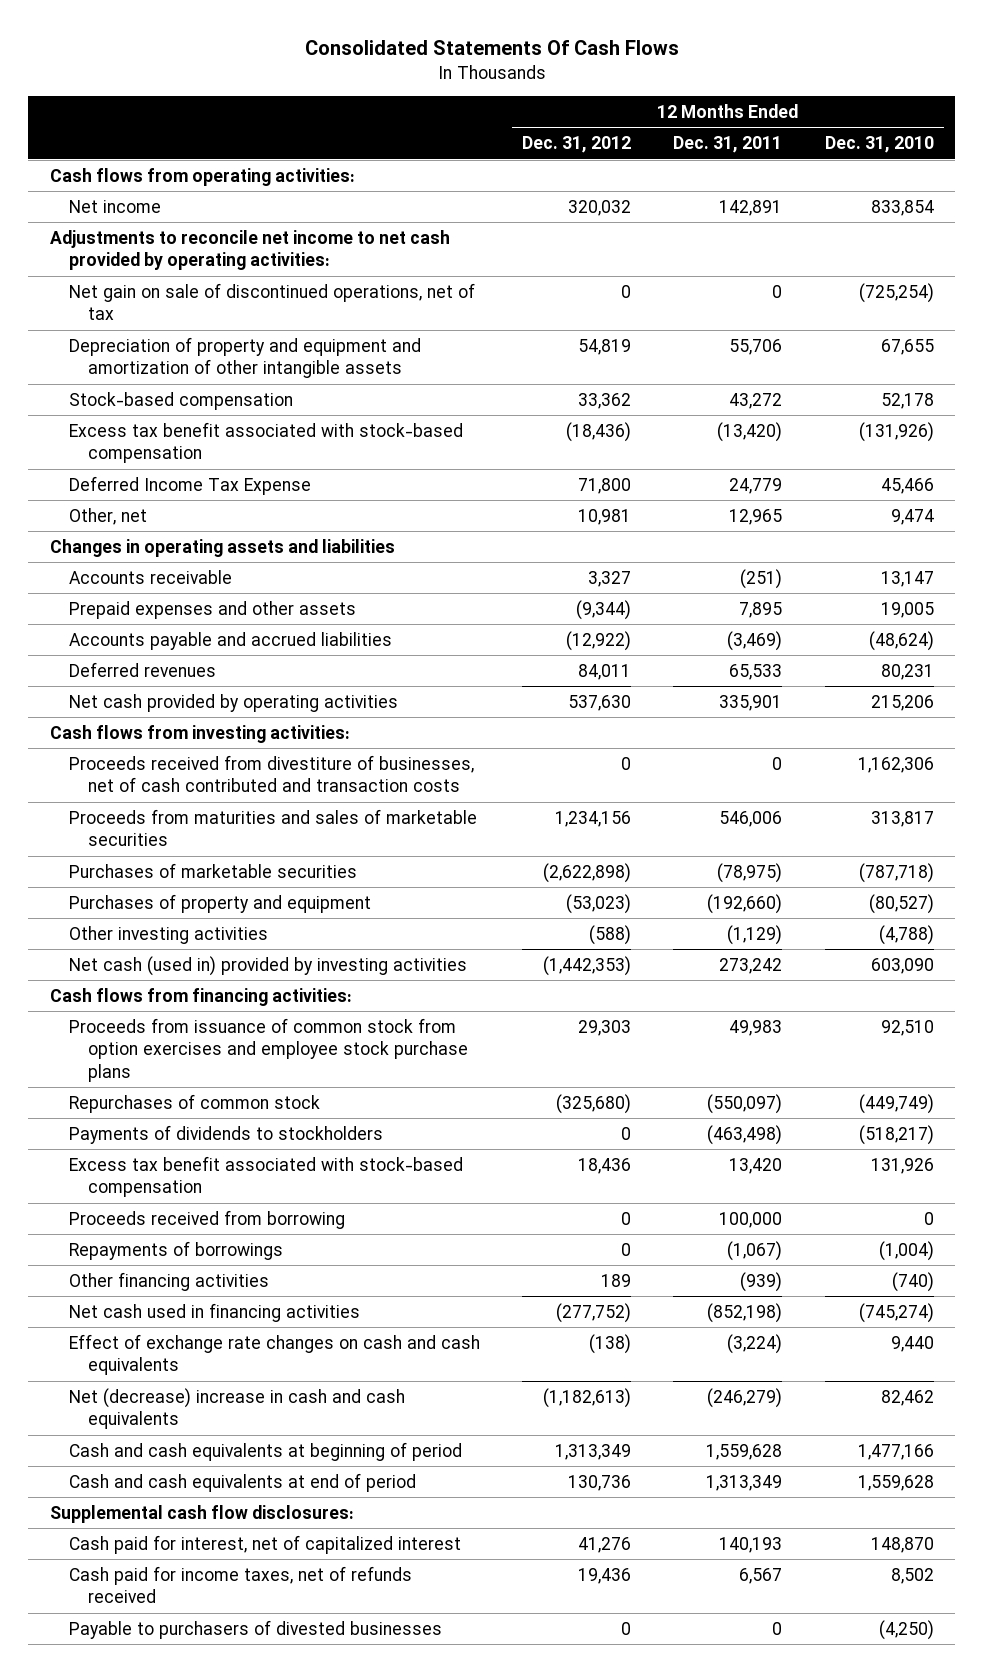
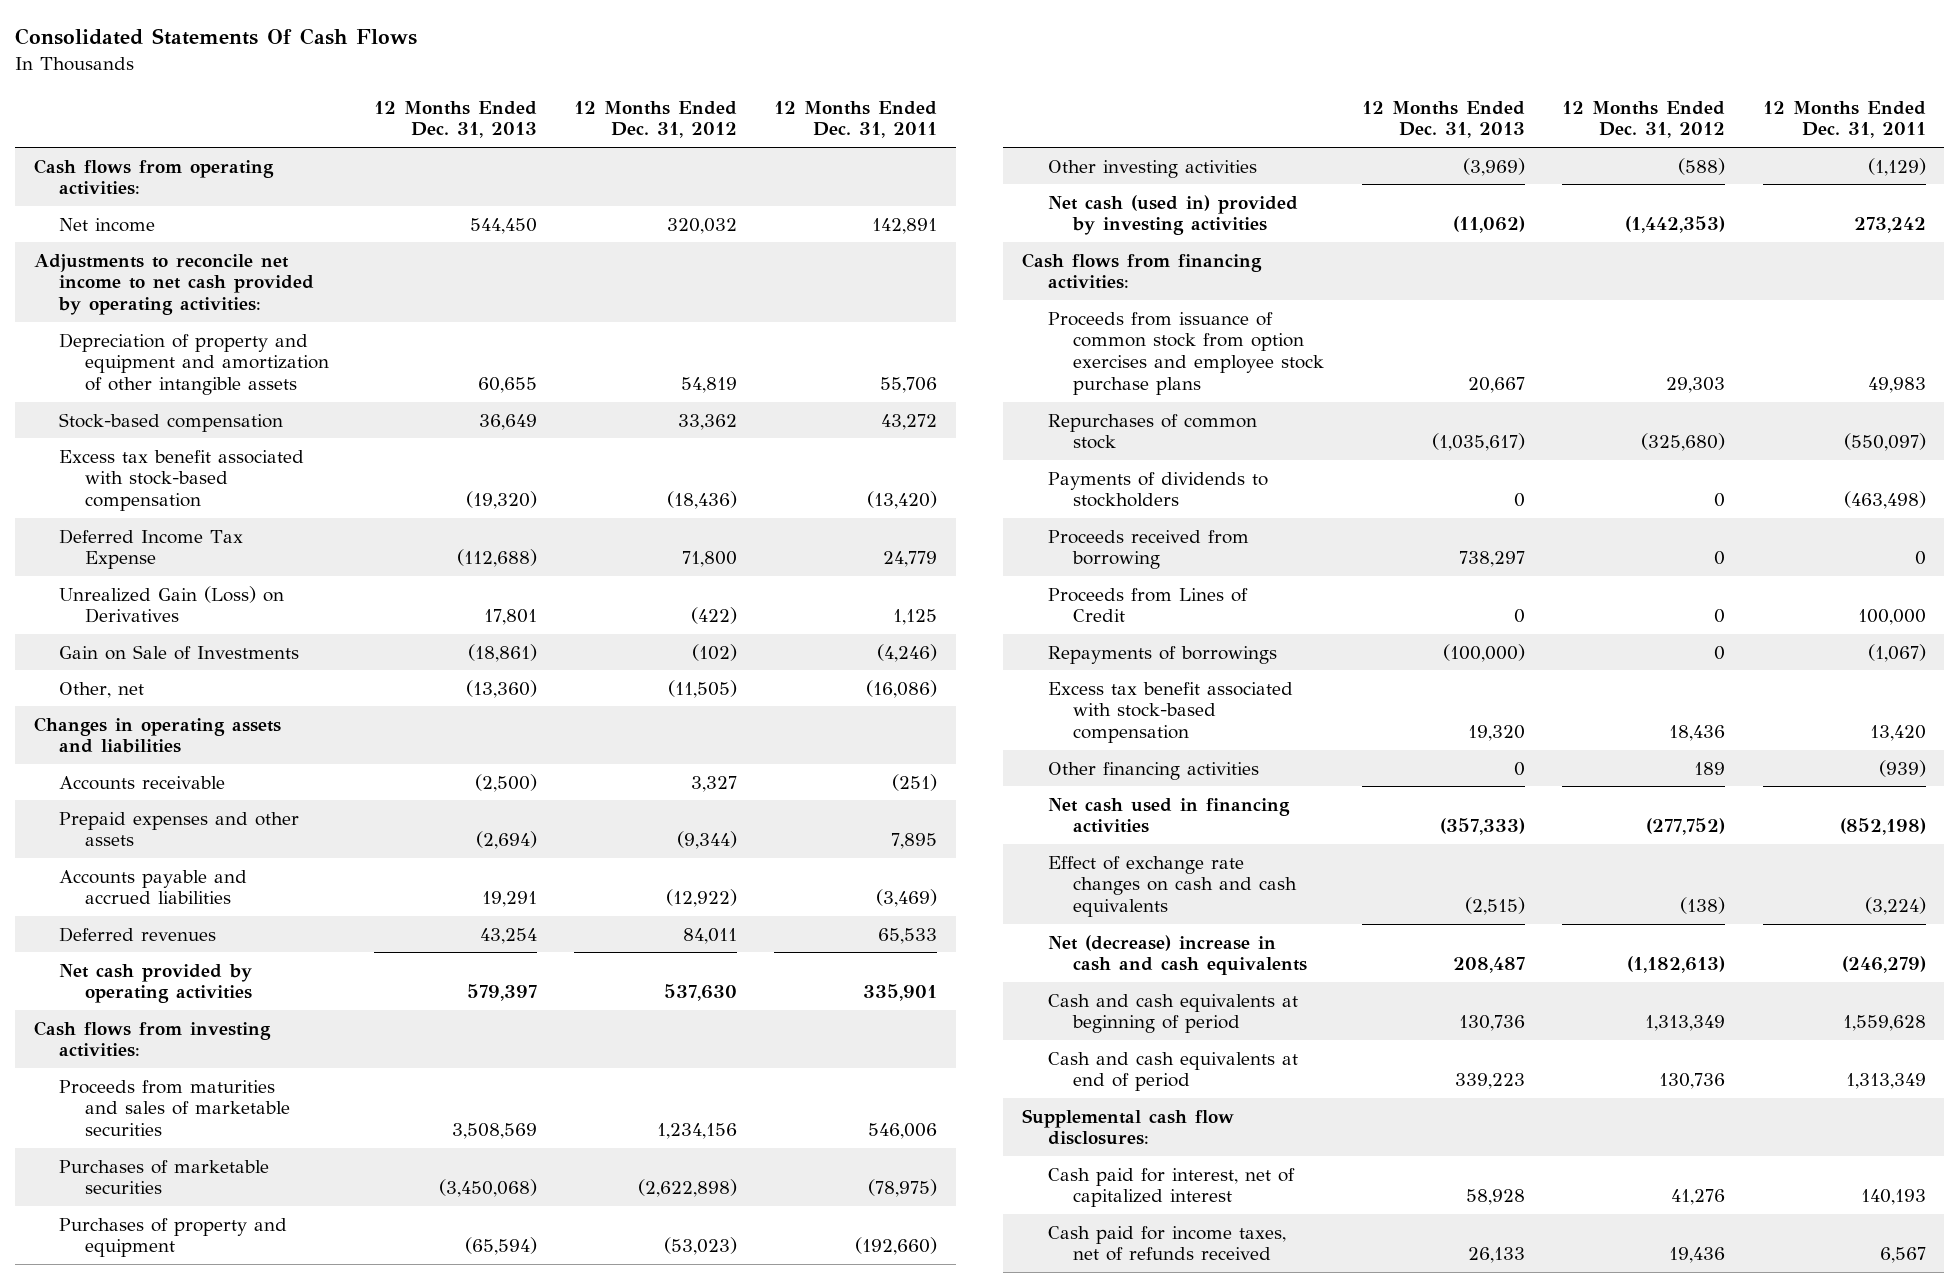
- | 12 Months Ended Dec. 31, 2012 | 12 Months Ended Dec. 31, 2011 | 12 Months Ended Dec. 31, 2010
+ | 12 Months Ended Dec. 31, 2013 | 12 Months Ended Dec. 31, 2012 | 12 Months Ended Dec. 31, 2011
- Net gain on sale of discontinued operations, net of tax | 0 | 0 | (725,254)
- Other, net | 10,981 | 12,965 | 9,474
+ Unrealized Gain (Loss) on Derivatives | 17,801 | (422) | 1,125
+ Gain on Sale of Investments | (18,861) | (102) | (4,246)
+ Other, net | (13,360) | (11,505) | (16,086)
- Proceeds received from divestiture of businesses, net of cash contributed and transaction costs | 0 | 0 | 1,162,306
- Proceeds received from borrowing | 0 | 100,000 | 0
+ Proceeds received from borrowing | 738,297 | 0 | 0
+ Proceeds from Lines of Credit | 0 | 0 | 100,000
moved down: Excess tax benefit associated with stock-based compensation | 19,320 | 18,436 | 13,420
- Payable to purchasers of divested businesses | 0 | 0 | (4,250)

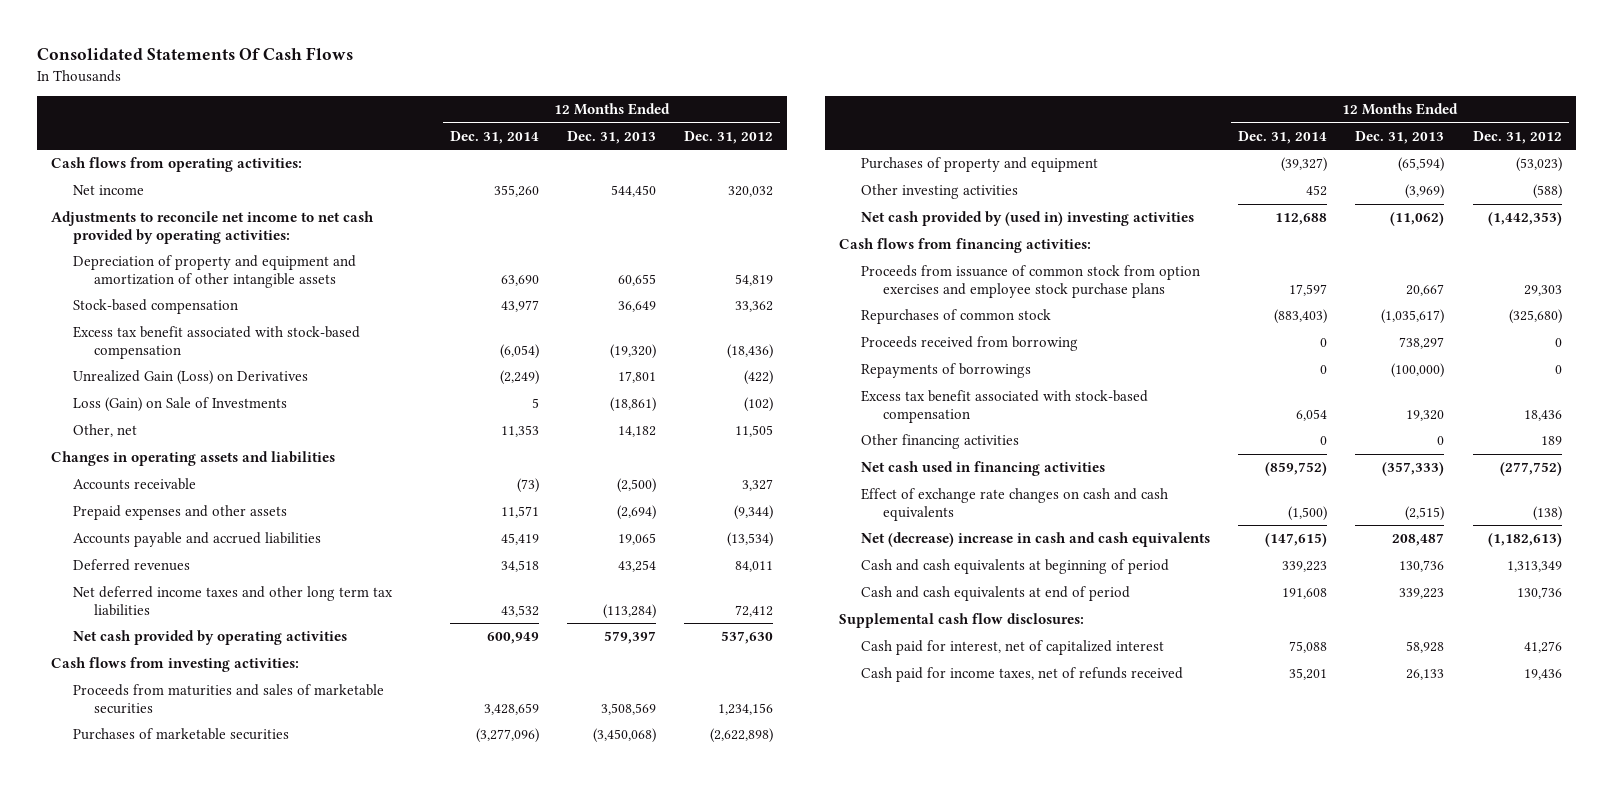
- | 12 Months Ended Dec. 31, 2013 | 12 Months Ended Dec. 31, 2012 | 12 Months Ended Dec. 31, 2011
+ | 12 Months Ended Dec. 31, 2014 | 12 Months Ended Dec. 31, 2013 | 12 Months Ended Dec. 31, 2012
- Deferred Income Tax Expense | (112,688) | 71,800 | 24,779
- Gain on Sale of Investments | (18,861) | (102) | (4,246)
- Other, net | (13,360) | (11,505) | (16,086)
+ Loss (Gain) on Sale of Investments | 5 | (18,861) | (102)
+ Other, net | 11,353 | 14,182 | 11,505
- Accounts payable and accrued liabilities | 19,291 | (12,922) | (3,469)
+ Accounts payable and accrued liabilities | 45,419 | 19,065 | (13,534)
+ Net deferred income taxes and other long term tax liabilities | 43,532 | (113,284) | 72,412
- Net cash (used in) provided by investing activities | (11,062) | (1,442,353) | 273,242
+ Net cash provided by (used in) investing activities | 112,688 | (11,062) | (1,442,353)
- Payments of dividends to stockholders | 0 | 0 | (463,498)
- Proceeds from Lines of Credit | 0 | 0 | 100,000

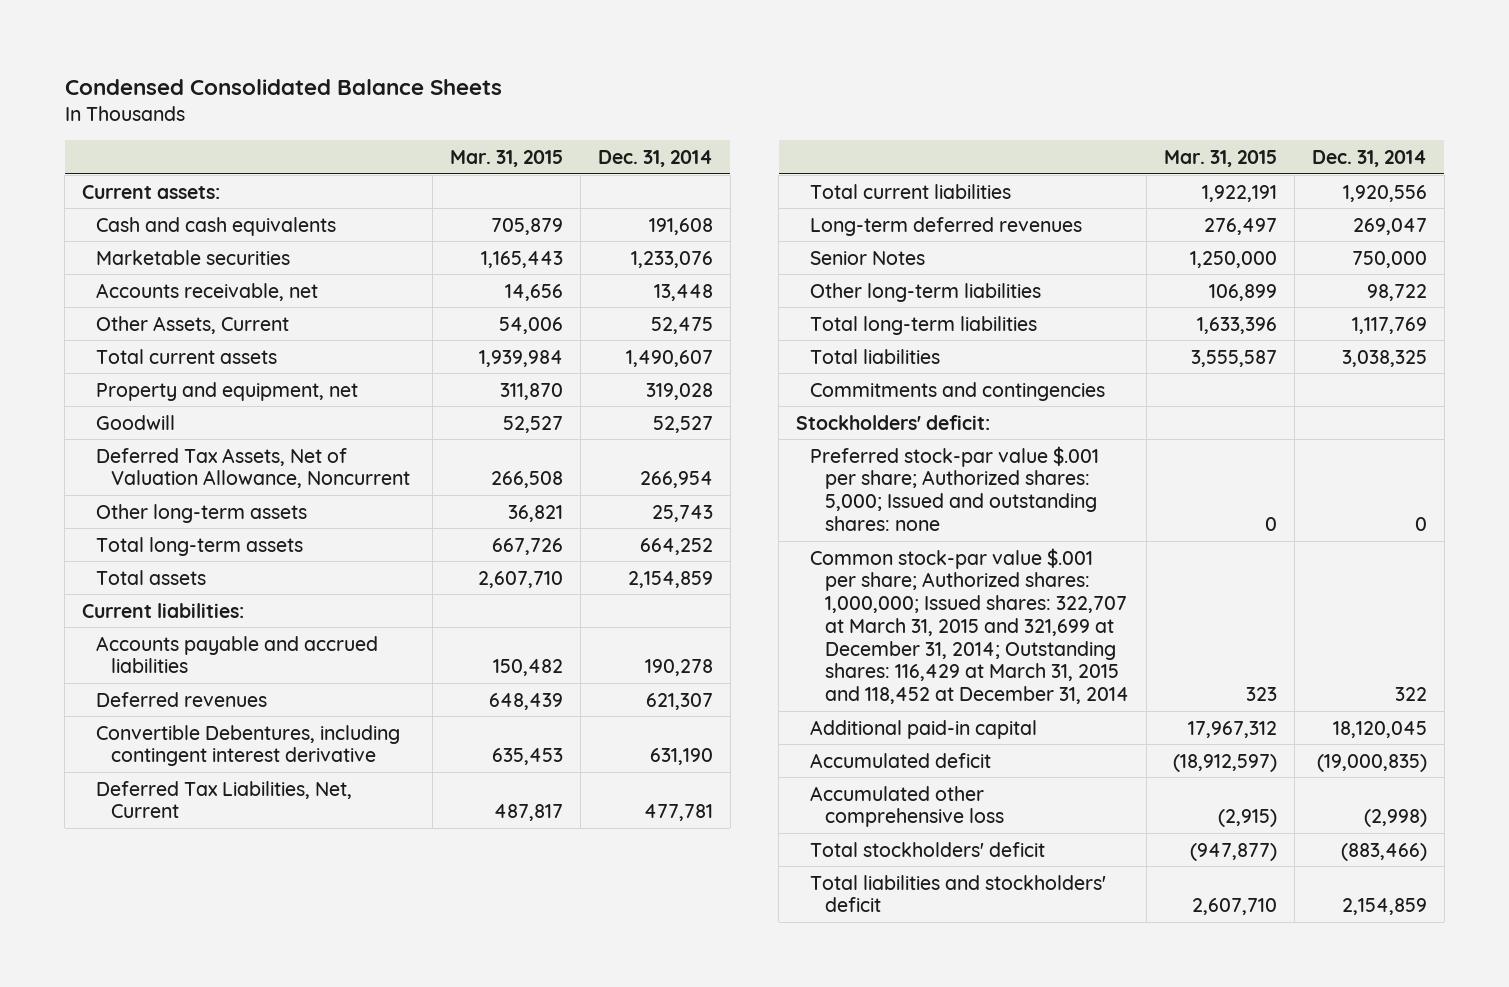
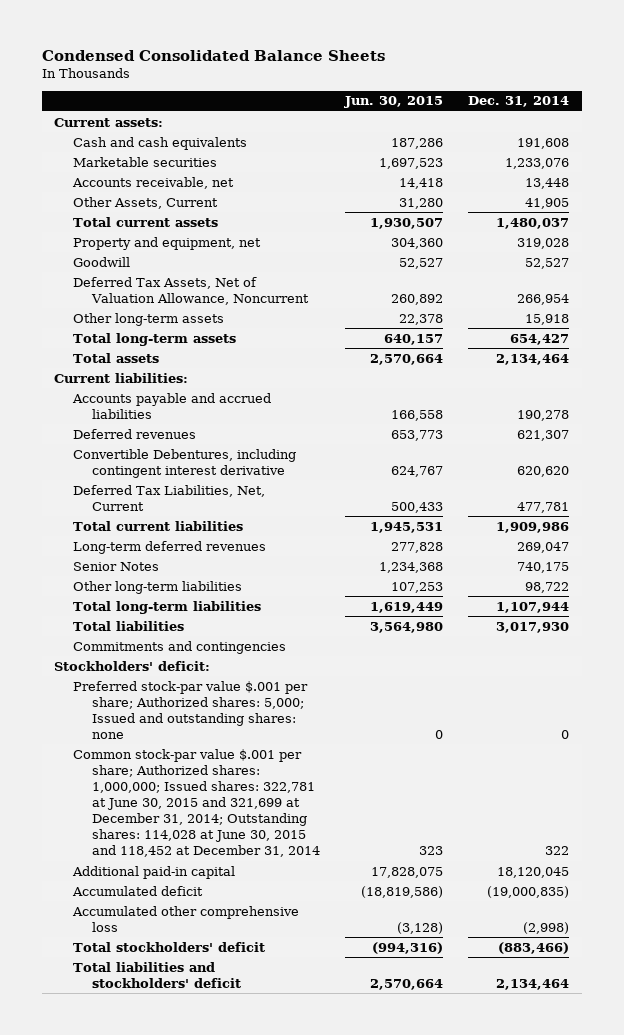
- | Mar. 31, 2015 | Dec. 31, 2014
+ | Jun. 30, 2015 | Dec. 31, 2014
- Other Assets, Current | 54,006 | 52,475
- Total current assets | 1,939,984 | 1,490,607
+ Other Assets, Current | 31,280 | 41,905
+ Total current assets | 1,930,507 | 1,480,037
- Other long-term assets | 36,821 | 25,743
- Total long-term assets | 667,726 | 664,252
- Total assets | 2,607,710 | 2,154,859
+ Other long-term assets | 22,378 | 15,918
+ Total long-term assets | 640,157 | 654,427
+ Total assets | 2,570,664 | 2,134,464
- Convertible Debentures, including contingent interest derivative | 635,453 | 631,190
+ Convertible Debentures, including contingent interest derivative | 624,767 | 620,620
- Total current liabilities | 1,922,191 | 1,920,556
+ Total current liabilities | 1,945,531 | 1,909,986
- Senior Notes | 1,250,000 | 750,000
+ Senior Notes | 1,234,368 | 740,175
- Total long-term liabilities | 1,633,396 | 1,117,769
- Total liabilities | 3,555,587 | 3,038,325
+ Total long-term liabilities | 1,619,449 | 1,107,944
+ Total liabilities | 3,564,980 | 3,017,930
- Common stock-par value $.001 per share; Authorized shares: 1,000,000; Issued shares: 322,707 at March 31, 2015 and 321,699 at December 31, 2014; Outstanding shares: 116,429 at March 31, 2015 and 118,452 at December 31, 2014 | 323 | 322
+ Common stock-par value $.001 per share; Authorized shares: 1,000,000; Issued shares: 322,781 at June 30, 2015 and 321,699 at December 31, 2014; Outstanding shares: 114,028 at June 30, 2015 and 118,452 at December 31, 2014 | 323 | 322
- Total liabilities and stockholders' deficit | 2,607,710 | 2,154,859
+ Total liabilities and stockholders' deficit | 2,570,664 | 2,134,464

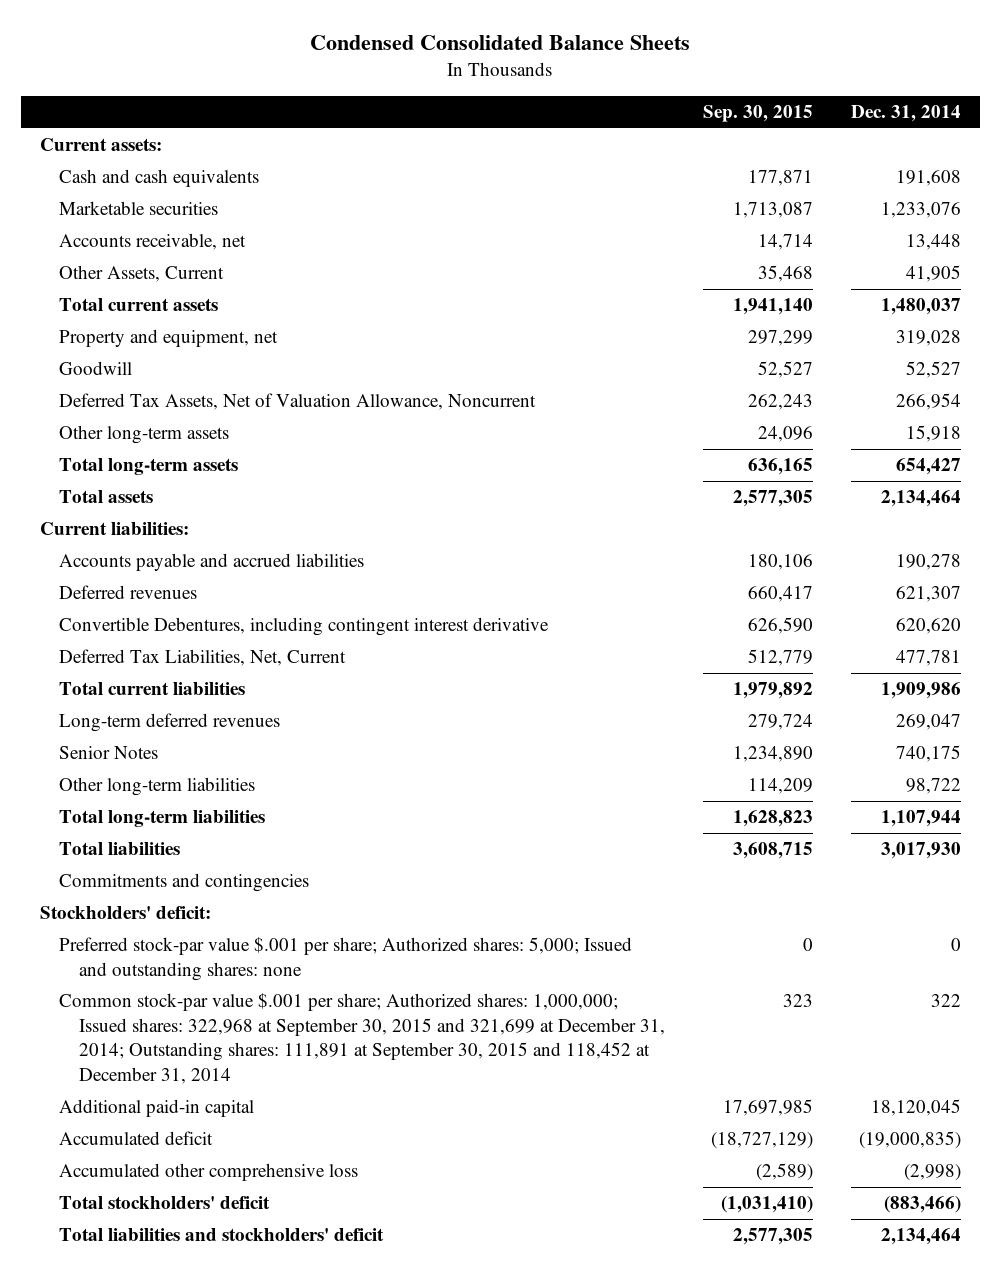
- | Jun. 30, 2015 | Dec. 31, 2014
+ | Sep. 30, 2015 | Dec. 31, 2014
- Common stock-par value $.001 per share; Authorized shares: 1,000,000; Issued shares: 322,781 at June 30, 2015 and 321,699 at December 31, 2014; Outstanding shares: 114,028 at June 30, 2015 and 118,452 at December 31, 2014 | 323 | 322
+ Common stock-par value $.001 per share; Authorized shares: 1,000,000; Issued shares: 322,968 at September 30, 2015 and 321,699 at December 31, 2014; Outstanding shares: 111,891 at September 30, 2015 and 118,452 at December 31, 2014 | 323 | 322

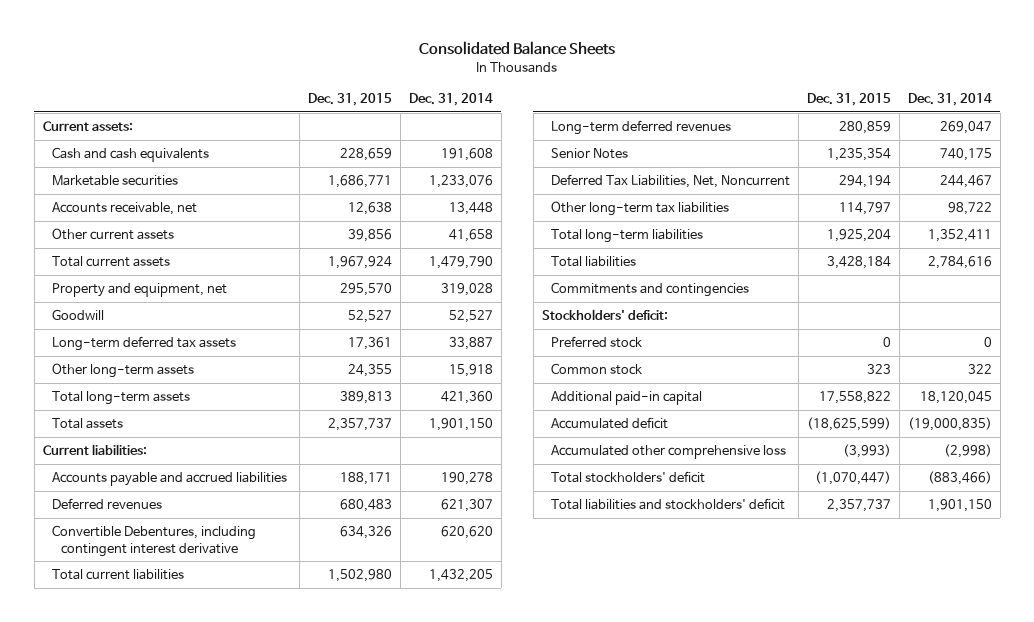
- Condensed Consolidated Balance Sheets
+ Consolidated Balance Sheets
- | Sep. 30, 2015 | Dec. 31, 2014
+ | Dec. 31, 2015 | Dec. 31, 2014
- Other Assets, Current | 35,468 | 41,905
- Total current assets | 1,941,140 | 1,480,037
+ Other current assets | 39,856 | 41,658
+ Total current assets | 1,967,924 | 1,479,790
- Deferred Tax Assets, Net of Valuation Allowance, Noncurrent | 262,243 | 266,954
+ Long-term deferred tax assets | 17,361 | 33,887
- Total long-term assets | 636,165 | 654,427
- Total assets | 2,577,305 | 2,134,464
+ Total long-term assets | 389,813 | 421,360
+ Total assets | 2,357,737 | 1,901,150
- Deferred Tax Liabilities, Net, Current | 512,779 | 477,781
- Total current liabilities | 1,979,892 | 1,909,986
+ Total current liabilities | 1,502,980 | 1,432,205
- Other long-term liabilities | 114,209 | 98,722
- Total long-term liabilities | 1,628,823 | 1,107,944
- Total liabilities | 3,608,715 | 3,017,930
+ Deferred Tax Liabilities, Net, Noncurrent | 294,194 | 244,467
+ Other long-term tax liabilities | 114,797 | 98,722
+ Total long-term liabilities | 1,925,204 | 1,352,411
+ Total liabilities | 3,428,184 | 2,784,616
- Preferred stock-par value $.001 per share; Authorized shares: 5,000; Issued and outstanding shares: none | 0 | 0
- Common stock-par value $.001 per share; Authorized shares: 1,000,000; Issued shares: 322,968 at September 30, 2015 and 321,699 at December 31, 2014; Outstanding shares: 111,891 at September 30, 2015 and 118,452 at December 31, 2014 | 323 | 322
+ Preferred stock | 0 | 0
+ Common stock | 323 | 322
- Total liabilities and stockholders' deficit | 2,577,305 | 2,134,464
+ Total liabilities and stockholders' deficit | 2,357,737 | 1,901,150

